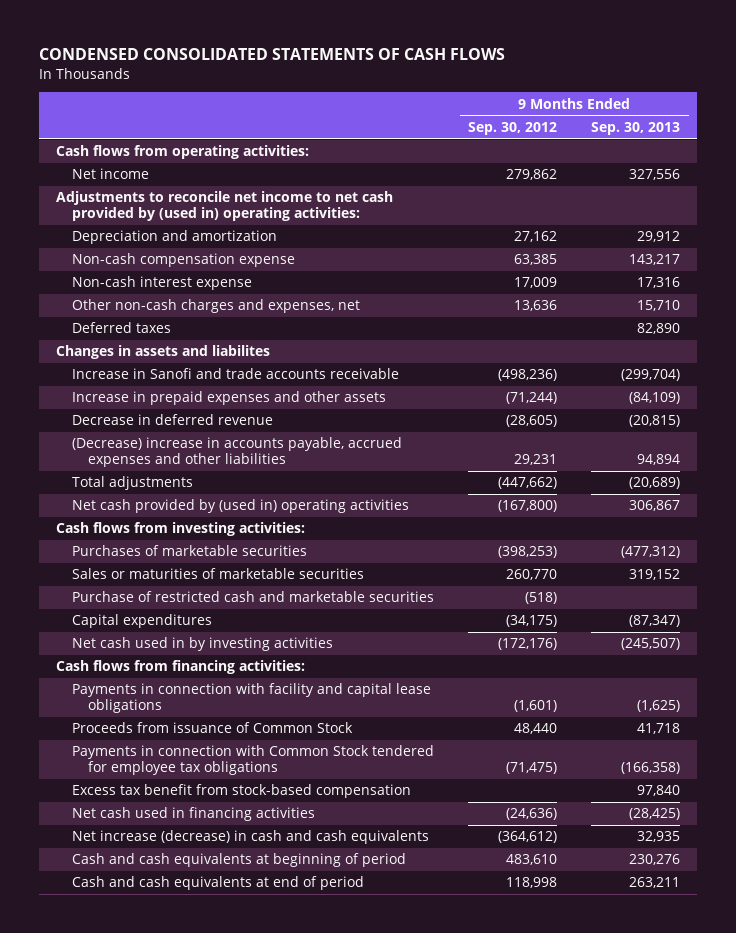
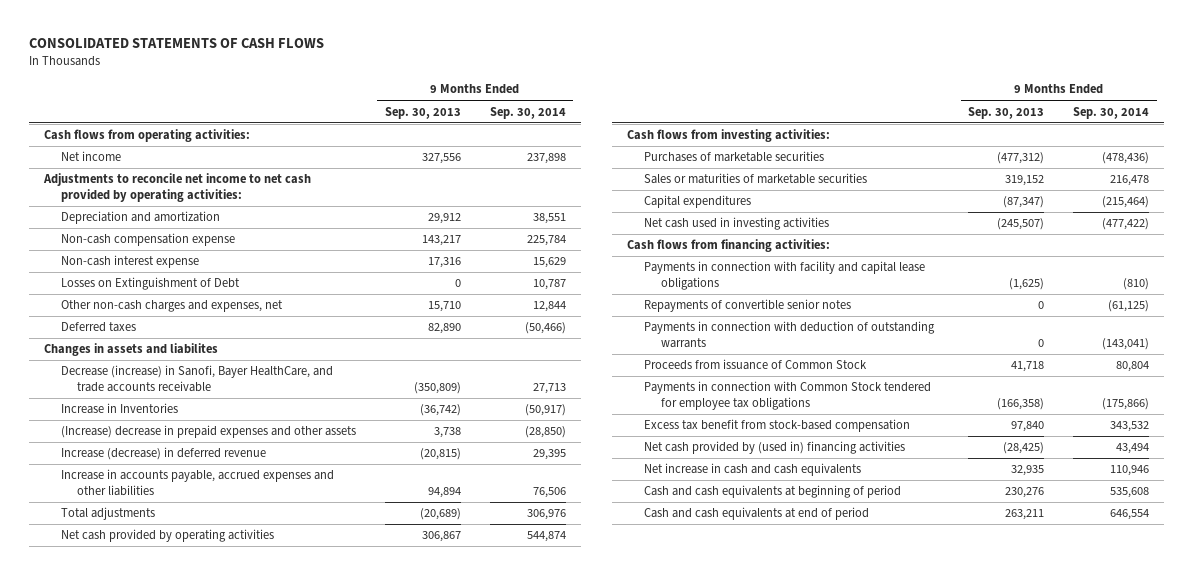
- CONDENSED CONSOLIDATED STATEMENTS OF CASH FLOWS
+ CONSOLIDATED STATEMENTS OF CASH FLOWS
- | 9 Months Ended Sep. 30, 2012 | 9 Months Ended Sep. 30, 2013
+ | 9 Months Ended Sep. 30, 2013 | 9 Months Ended Sep. 30, 2014
- Adjustments to reconcile net income to net cash provided by (used in) operating activities:
+ Adjustments to reconcile net income to net cash provided by operating activities:
+ Losses on Extinguishment of Debt | 0 | 10,787
- Increase in Sanofi and trade accounts receivable | (498,236) | (299,704)
- Increase in prepaid expenses and other assets | (71,244) | (84,109)
- Decrease in deferred revenue | (28,605) | (20,815)
- (Decrease) increase in accounts payable, accrued expenses and other liabilities | 29,231 | 94,894
+ Decrease (increase) in Sanofi, Bayer HealthCare, and trade accounts receivable | (350,809) | 27,713
+ Increase in Inventories | (36,742) | (50,917)
+ (Increase) decrease in prepaid expenses and other assets | 3,738 | (28,850)
+ Increase (decrease) in deferred revenue | (20,815) | 29,395
+ Increase in accounts payable, accrued expenses and other liabilities | 94,894 | 76,506
- Net cash provided by (used in) operating activities | (167,800) | 306,867
+ Net cash provided by operating activities | 306,867 | 544,874
- Purchase of restricted cash and marketable securities | (518) |
- Net cash used in by investing activities | (172,176) | (245,507)
+ Net cash used in investing activities | (245,507) | (477,422)
+ Repayments of convertible senior notes | 0 | (61,125)
+ Payments in connection with deduction of outstanding warrants | 0 | (143,041)
- Net cash used in financing activities | (24,636) | (28,425)
- Net increase (decrease) in cash and cash equivalents | (364,612) | 32,935
+ Net cash provided by (used in) financing activities | (28,425) | 43,494
+ Net increase in cash and cash equivalents | 32,935 | 110,946

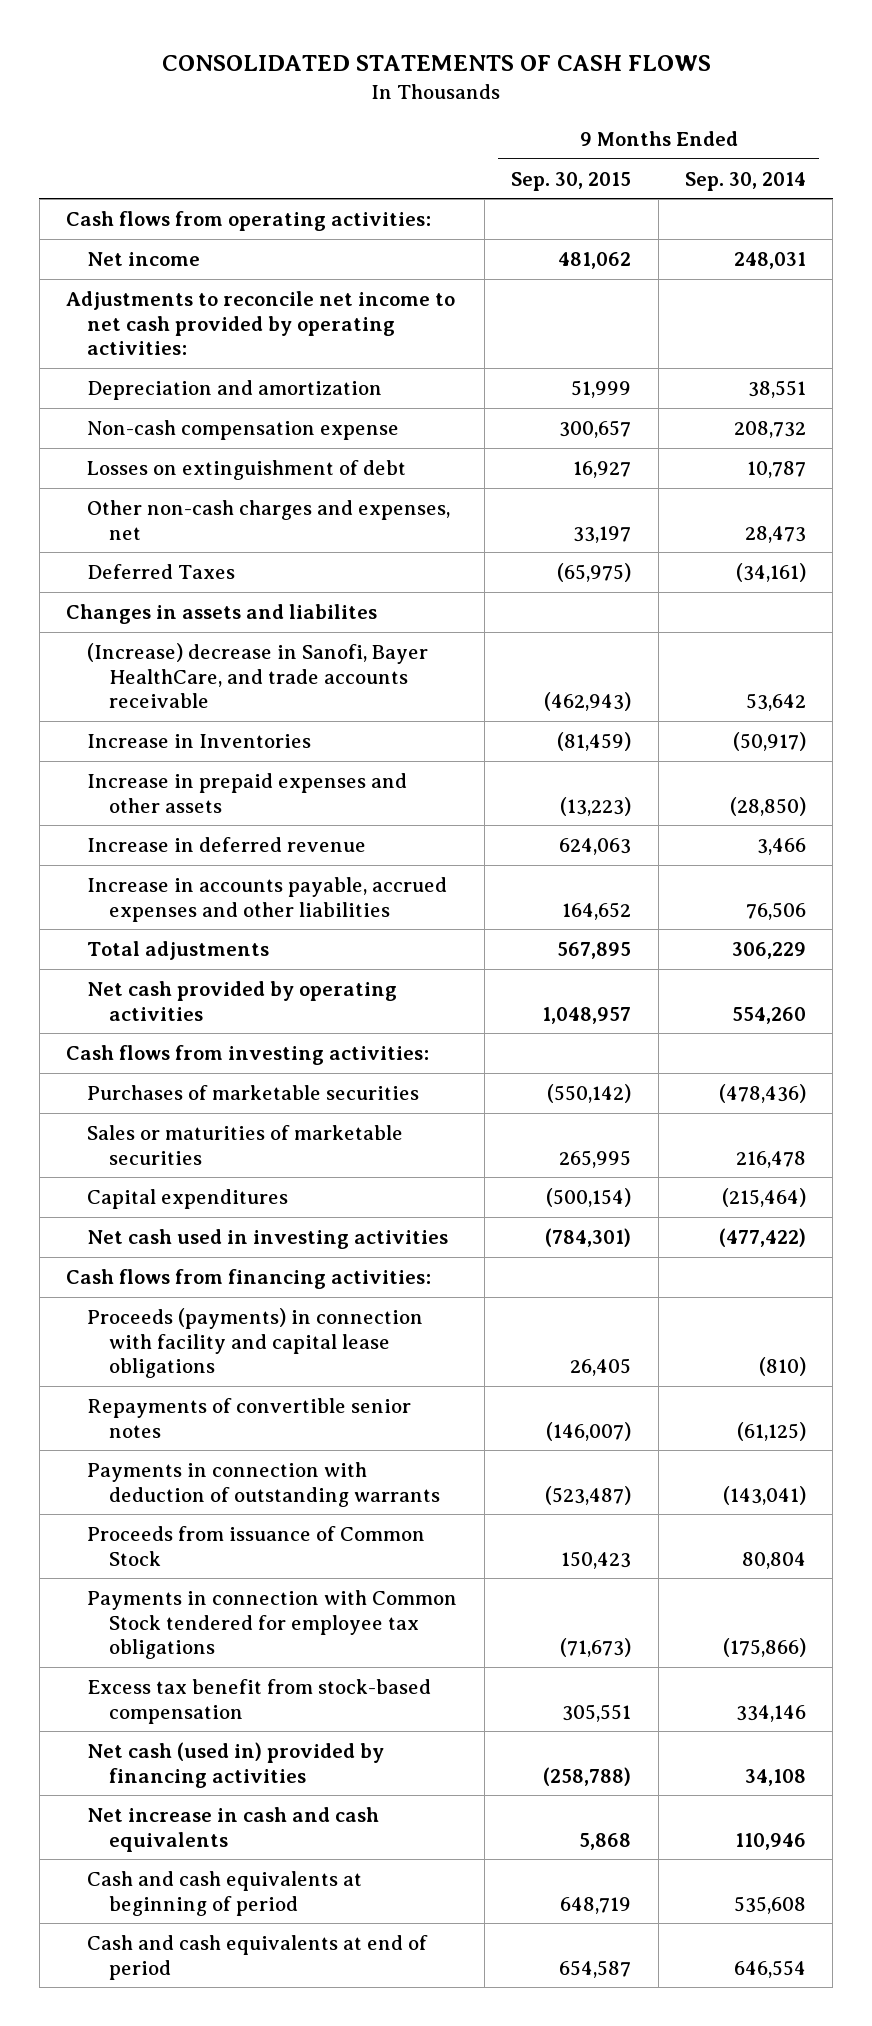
- | 9 Months Ended Sep. 30, 2013 | 9 Months Ended Sep. 30, 2014
+ | 9 Months Ended Sep. 30, 2015 | 9 Months Ended Sep. 30, 2014
- Net income | 327,556 | 237,898
+ Net income | 481,062 | 248,031
- Non-cash compensation expense | 143,217 | 225,784
- Non-cash interest expense | 17,316 | 15,629
- Losses on Extinguishment of Debt | 0 | 10,787
- Other non-cash charges and expenses, net | 15,710 | 12,844
- Deferred taxes | 82,890 | (50,466)
+ Non-cash compensation expense | 300,657 | 208,732
+ Losses on extinguishment of debt | 16,927 | 10,787
+ Other non-cash charges and expenses, net | 33,197 | 28,473
+ Deferred Taxes | (65,975) | (34,161)
- Decrease (increase) in Sanofi, Bayer HealthCare, and trade accounts receivable | (350,809) | 27,713
+ (Increase) decrease in Sanofi, Bayer HealthCare, and trade accounts receivable | (462,943) | 53,642
- (Increase) decrease in prepaid expenses and other assets | 3,738 | (28,850)
- Increase (decrease) in deferred revenue | (20,815) | 29,395
+ Increase in prepaid expenses and other assets | (13,223) | (28,850)
+ Increase in deferred revenue | 624,063 | 3,466
- Total adjustments | (20,689) | 306,976
- Net cash provided by operating activities | 306,867 | 544,874
+ Total adjustments | 567,895 | 306,229
+ Net cash provided by operating activities | 1,048,957 | 554,260
- Payments in connection with facility and capital lease obligations | (1,625) | (810)
+ Proceeds (payments) in connection with facility and capital lease obligations | 26,405 | (810)
- Excess tax benefit from stock-based compensation | 97,840 | 343,532
- Net cash provided by (used in) financing activities | (28,425) | 43,494
+ Excess tax benefit from stock-based compensation | 305,551 | 334,146
+ Net cash (used in) provided by financing activities | (258,788) | 34,108

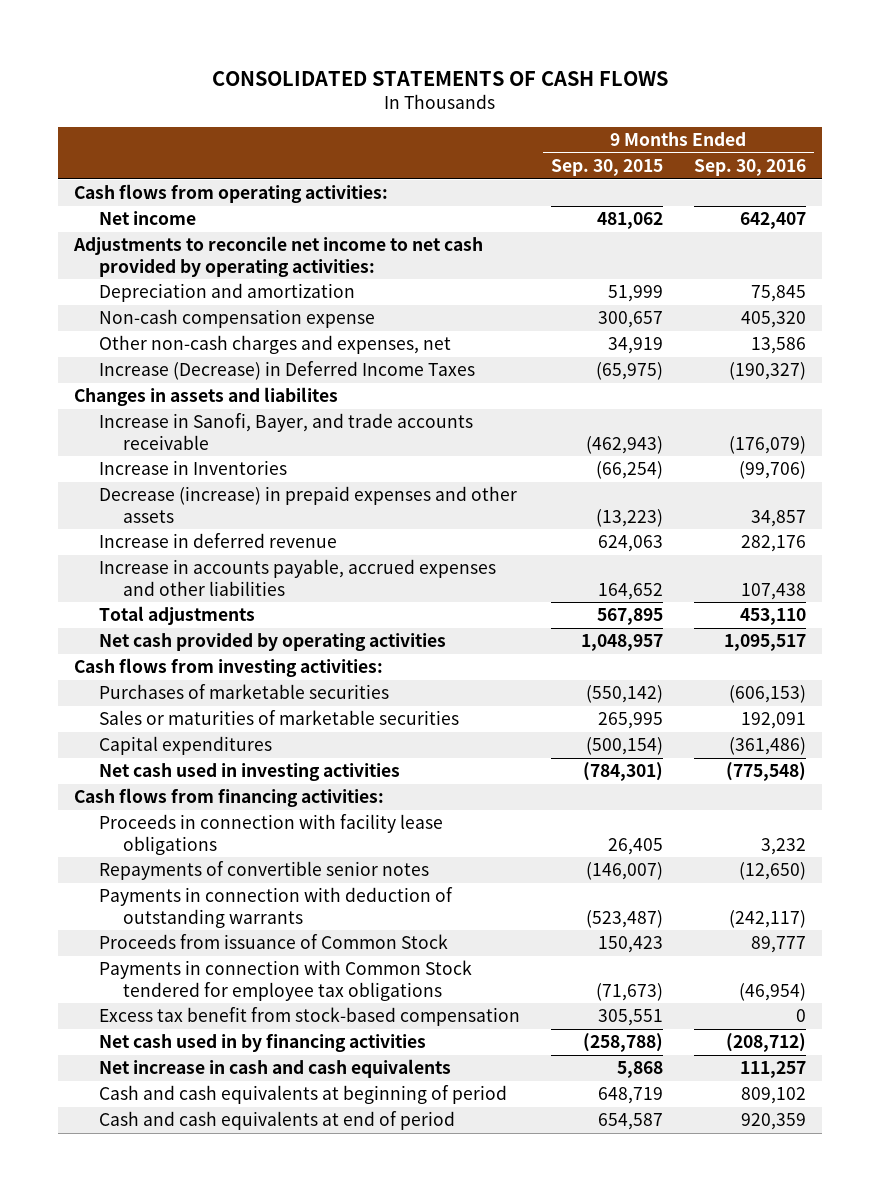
- | 9 Months Ended Sep. 30, 2015 | 9 Months Ended Sep. 30, 2014
+ | 9 Months Ended Sep. 30, 2015 | 9 Months Ended Sep. 30, 2016
- Losses on extinguishment of debt | 16,927 | 10,787
- Other non-cash charges and expenses, net | 33,197 | 28,473
- Deferred Taxes | (65,975) | (34,161)
+ Other non-cash charges and expenses, net | 34,919 | 13,586
+ Increase (Decrease) in Deferred Income Taxes | (65,975) | (190,327)
- (Increase) decrease in Sanofi, Bayer HealthCare, and trade accounts receivable | (462,943) | 53,642
- Increase in Inventories | (81,459) | (50,917)
- Increase in prepaid expenses and other assets | (13,223) | (28,850)
+ Increase in Sanofi, Bayer, and trade accounts receivable | (462,943) | (176,079)
+ Increase in Inventories | (66,254) | (99,706)
+ Decrease (increase) in prepaid expenses and other assets | (13,223) | 34,857
- Proceeds (payments) in connection with facility and capital lease obligations | 26,405 | (810)
+ Proceeds in connection with facility lease obligations | 26,405 | 3,232
- Net cash (used in) provided by financing activities | (258,788) | 34,108
+ Net cash used in by financing activities | (258,788) | (208,712)

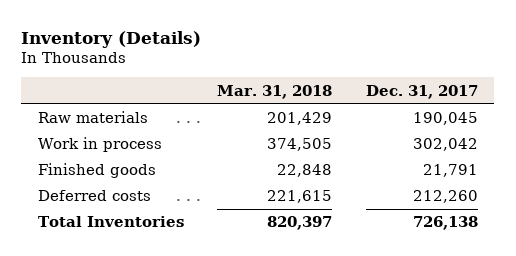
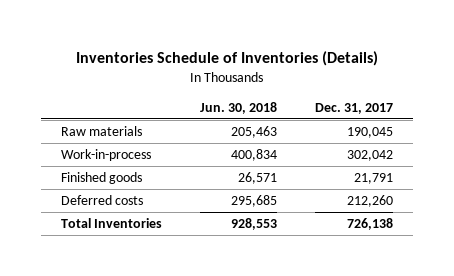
- Inventory (Details)
+ Inventories Schedule of Inventories (Details)
- | Mar. 31, 2018 | Dec. 31, 2017
+ | Jun. 30, 2018 | Dec. 31, 2017
- Work in process | 374,505 | 302,042
+ Work-in-process | 400,834 | 302,042

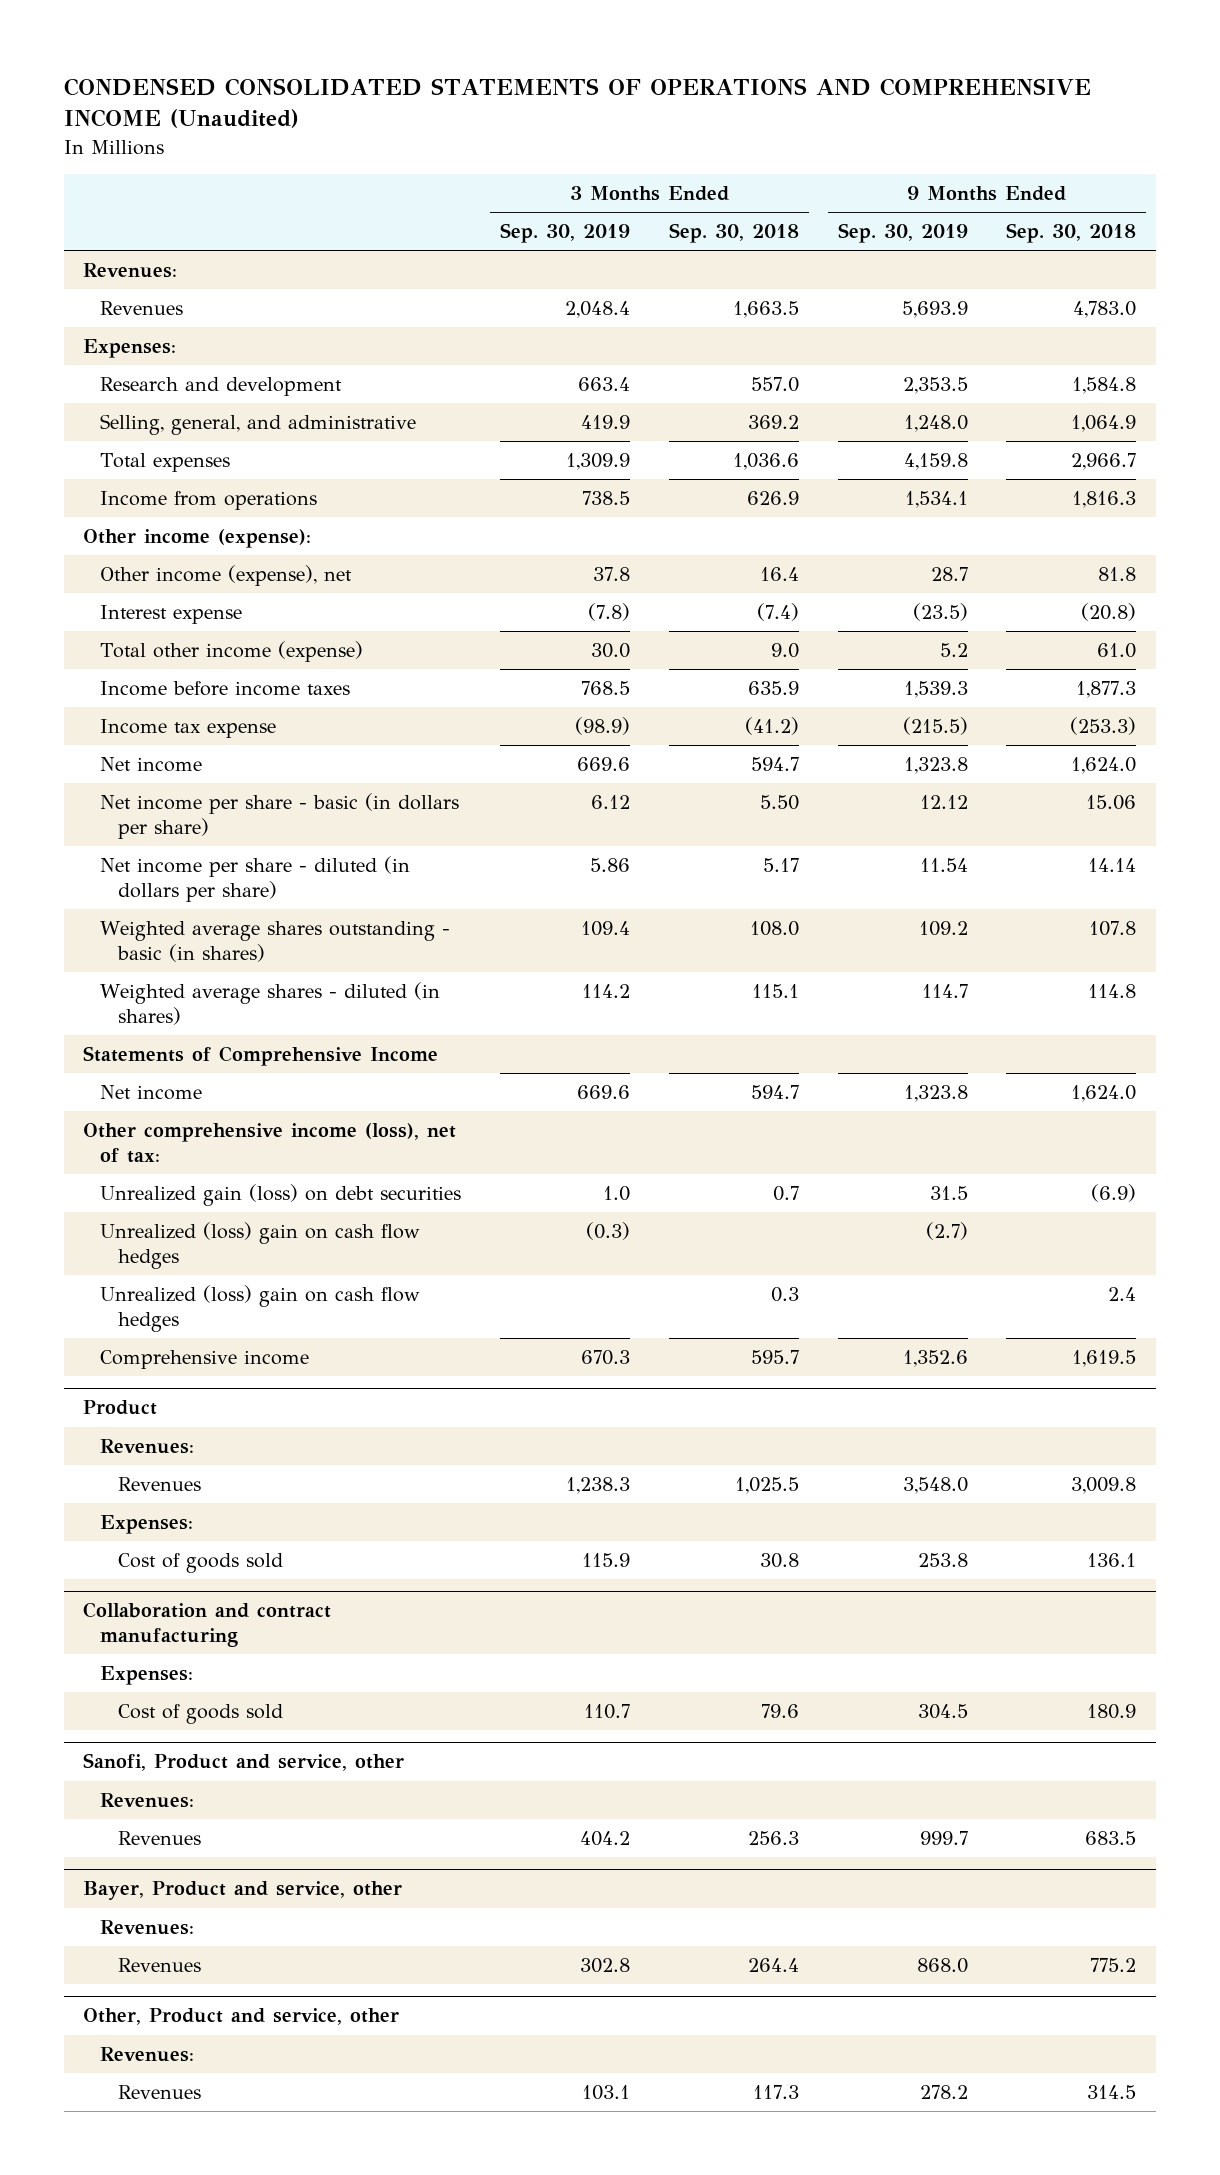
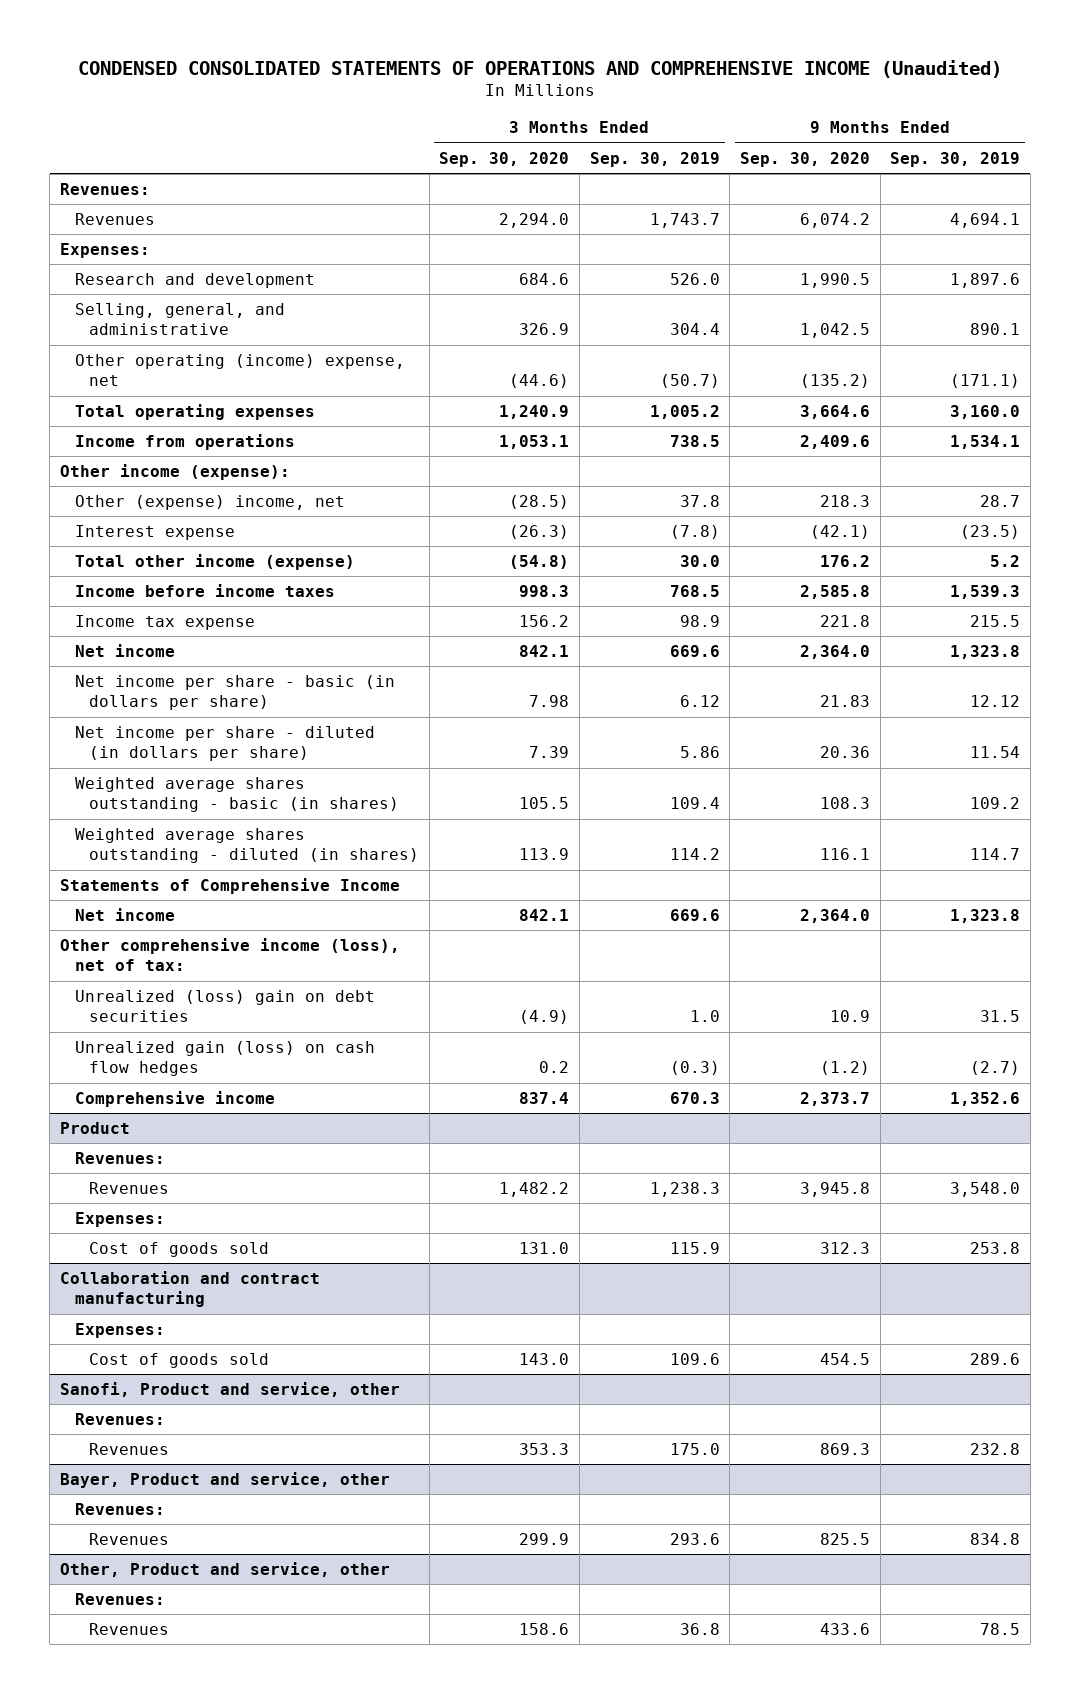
- | 3 Months Ended Sep. 30, 2019 | 3 Months Ended Sep. 30, 2018 | 9 Months Ended Sep. 30, 2019 | 9 Months Ended Sep. 30, 2018
+ | 3 Months Ended Sep. 30, 2020 | 3 Months Ended Sep. 30, 2019 | 9 Months Ended Sep. 30, 2020 | 9 Months Ended Sep. 30, 2019
- Revenues | 2,048.4 | 1,663.5 | 5,693.9 | 4,783.0
+ Revenues | 2,294.0 | 1,743.7 | 6,074.2 | 4,694.1
- Research and development | 663.4 | 557.0 | 2,353.5 | 1,584.8
- Selling, general, and administrative | 419.9 | 369.2 | 1,248.0 | 1,064.9
- Total expenses | 1,309.9 | 1,036.6 | 4,159.8 | 2,966.7
+ Research and development | 684.6 | 526.0 | 1,990.5 | 1,897.6
+ Selling, general, and administrative | 326.9 | 304.4 | 1,042.5 | 890.1
+ Other operating (income) expense, net | (44.6) | (50.7) | (135.2) | (171.1)
+ Total operating expenses | 1,240.9 | 1,005.2 | 3,664.6 | 3,160.0
- Other income (expense), net | 37.8 | 16.4 | 28.7 | 81.8
+ Other (expense) income, net | (28.5) | 37.8 | 218.3 | 28.7
- Income tax expense | (98.9) | (41.2) | (215.5) | (253.3)
+ Income tax expense | 156.2 | 98.9 | 221.8 | 215.5
- Weighted average shares - diluted (in shares) | 114.2 | 115.1 | 114.7 | 114.8
+ Weighted average shares outstanding - diluted (in shares) | 113.9 | 114.2 | 116.1 | 114.7
- Unrealized gain (loss) on debt securities | 1.0 | 0.7 | 31.5 | (6.9)
- Unrealized (loss) gain on cash flow hedges | (0.3) | | (2.7) |
- Unrealized (loss) gain on cash flow hedges | | 0.3 | | 2.4
+ Unrealized (loss) gain on debt securities | (4.9) | 1.0 | 10.9 | 31.5
+ Unrealized gain (loss) on cash flow hedges | 0.2 | (0.3) | (1.2) | (2.7)
@ Collaboration and contract manufacturing
- Cost of goods sold | 110.7 | 79.6 | 304.5 | 180.9
+ Cost of goods sold | 143.0 | 109.6 | 454.5 | 289.6
@ Sanofi, Product and service, other
- Revenues | 404.2 | 256.3 | 999.7 | 683.5
+ Revenues | 353.3 | 175.0 | 869.3 | 232.8
@ Bayer, Product and service, other
- Revenues | 302.8 | 264.4 | 868.0 | 775.2
+ Revenues | 299.9 | 293.6 | 825.5 | 834.8
@ Other, Product and service, other
- Revenues | 103.1 | 117.3 | 278.2 | 314.5
+ Revenues | 158.6 | 36.8 | 433.6 | 78.5

